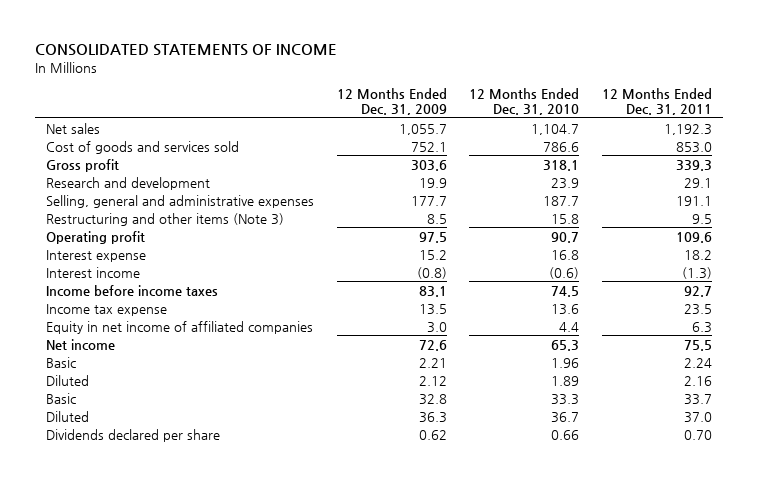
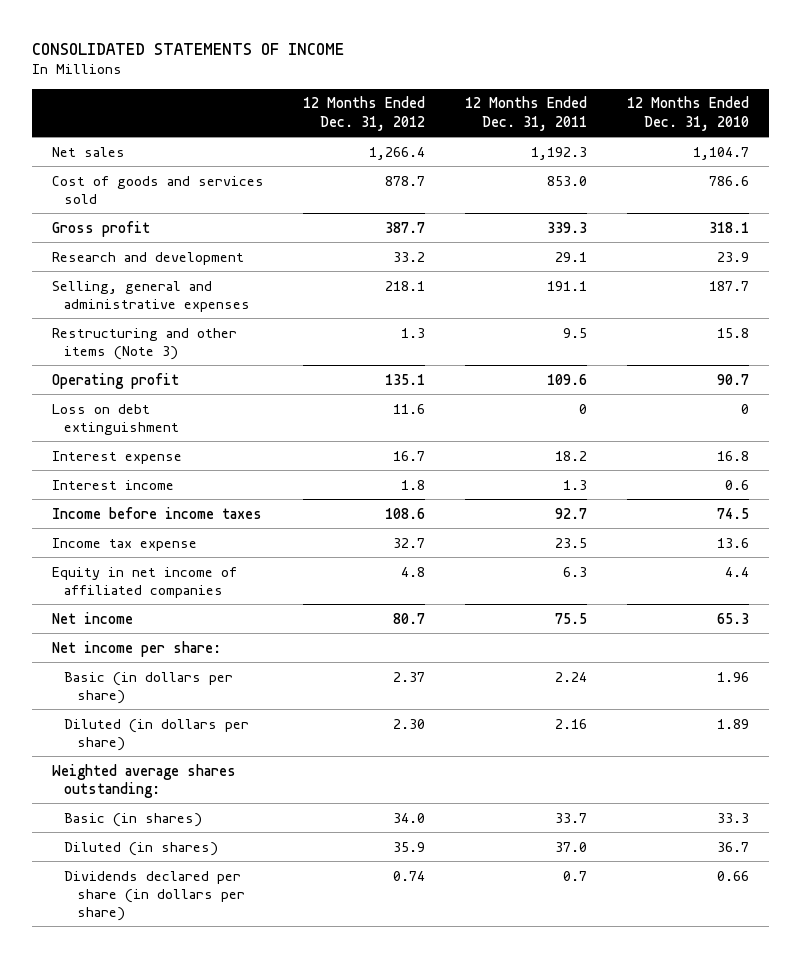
- | 12 Months Ended Dec. 31, 2009 | 12 Months Ended Dec. 31, 2010 | 12 Months Ended Dec. 31, 2011
+ | 12 Months Ended Dec. 31, 2012 | 12 Months Ended Dec. 31, 2011 | 12 Months Ended Dec. 31, 2010
+ Loss on debt extinguishment | 11.6 | 0 | 0
- Interest income | (0.8) | (0.6) | (1.3)
+ Interest income | 1.8 | 1.3 | 0.6
- Basic | 2.21 | 1.96 | 2.24
- Diluted | 2.12 | 1.89 | 2.16
- Basic | 32.8 | 33.3 | 33.7
- Diluted | 36.3 | 36.7 | 37.0
- Dividends declared per share | 0.62 | 0.66 | 0.70
+ Net income per share:
+ Basic (in dollars per share) | 2.37 | 2.24 | 1.96
+ Diluted (in dollars per share) | 2.30 | 2.16 | 1.89
+ Weighted average shares outstanding:
+ Basic (in shares) | 34.0 | 33.7 | 33.3
+ Diluted (in shares) | 35.9 | 37.0 | 36.7
+ Dividends declared per share (in dollars per share) | 0.74 | 0.7 | 0.66

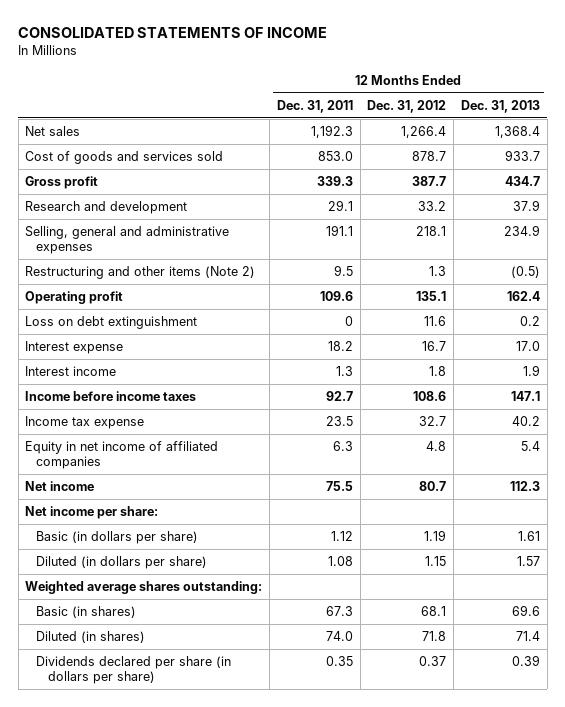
- | 12 Months Ended Dec. 31, 2012 | 12 Months Ended Dec. 31, 2011 | 12 Months Ended Dec. 31, 2010
+ | 12 Months Ended Dec. 31, 2011 | 12 Months Ended Dec. 31, 2012 | 12 Months Ended Dec. 31, 2013
- Restructuring and other items (Note 3) | 1.3 | 9.5 | 15.8
+ Restructuring and other items (Note 2) | 9.5 | 1.3 | (0.5)
- Basic (in dollars per share) | 2.37 | 2.24 | 1.96
- Diluted (in dollars per share) | 2.30 | 2.16 | 1.89
+ Basic (in dollars per share) | 1.12 | 1.19 | 1.61
+ Diluted (in dollars per share) | 1.08 | 1.15 | 1.57
- Basic (in shares) | 34.0 | 33.7 | 33.3
- Diluted (in shares) | 35.9 | 37.0 | 36.7
- Dividends declared per share (in dollars per share) | 0.74 | 0.7 | 0.66
+ Basic (in shares) | 67.3 | 68.1 | 69.6
+ Diluted (in shares) | 74.0 | 71.8 | 71.4
+ Dividends declared per share (in dollars per share) | 0.35 | 0.37 | 0.39

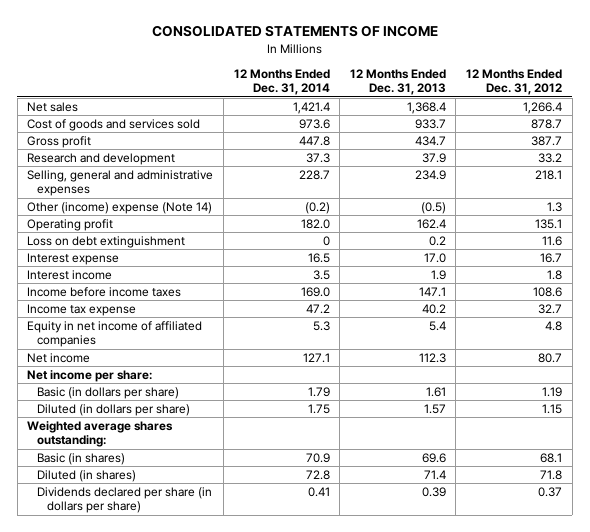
- | 12 Months Ended Dec. 31, 2011 | 12 Months Ended Dec. 31, 2012 | 12 Months Ended Dec. 31, 2013
+ | 12 Months Ended Dec. 31, 2014 | 12 Months Ended Dec. 31, 2013 | 12 Months Ended Dec. 31, 2012
- Restructuring and other items (Note 2) | 9.5 | 1.3 | (0.5)
+ Other (income) expense (Note 14) | (0.2) | (0.5) | 1.3

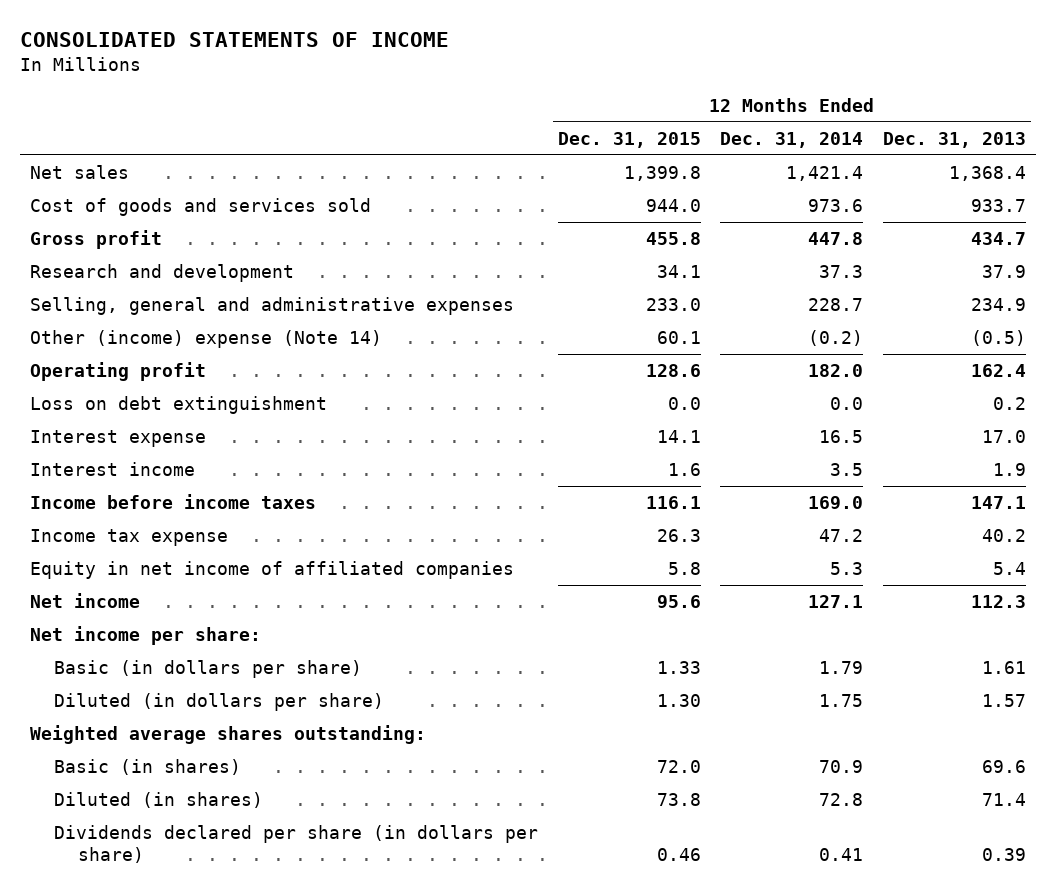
- | 12 Months Ended Dec. 31, 2014 | 12 Months Ended Dec. 31, 2013 | 12 Months Ended Dec. 31, 2012
+ | 12 Months Ended Dec. 31, 2015 | 12 Months Ended Dec. 31, 2014 | 12 Months Ended Dec. 31, 2013
- Loss on debt extinguishment | 0 | 0.2 | 11.6
+ Loss on debt extinguishment | 0.0 | 0.0 | 0.2

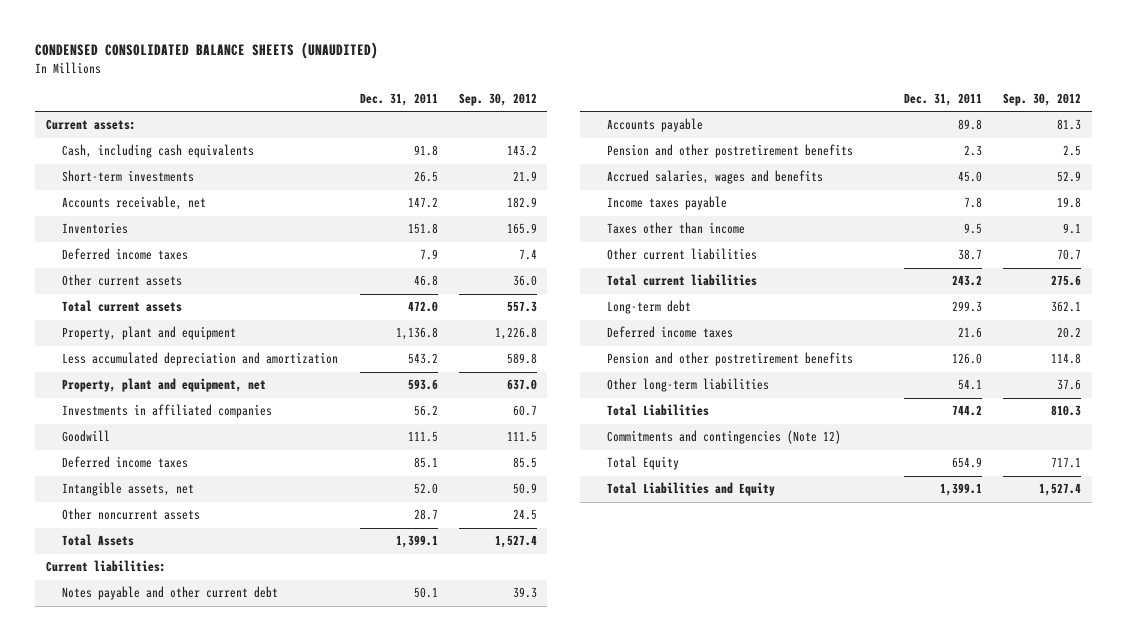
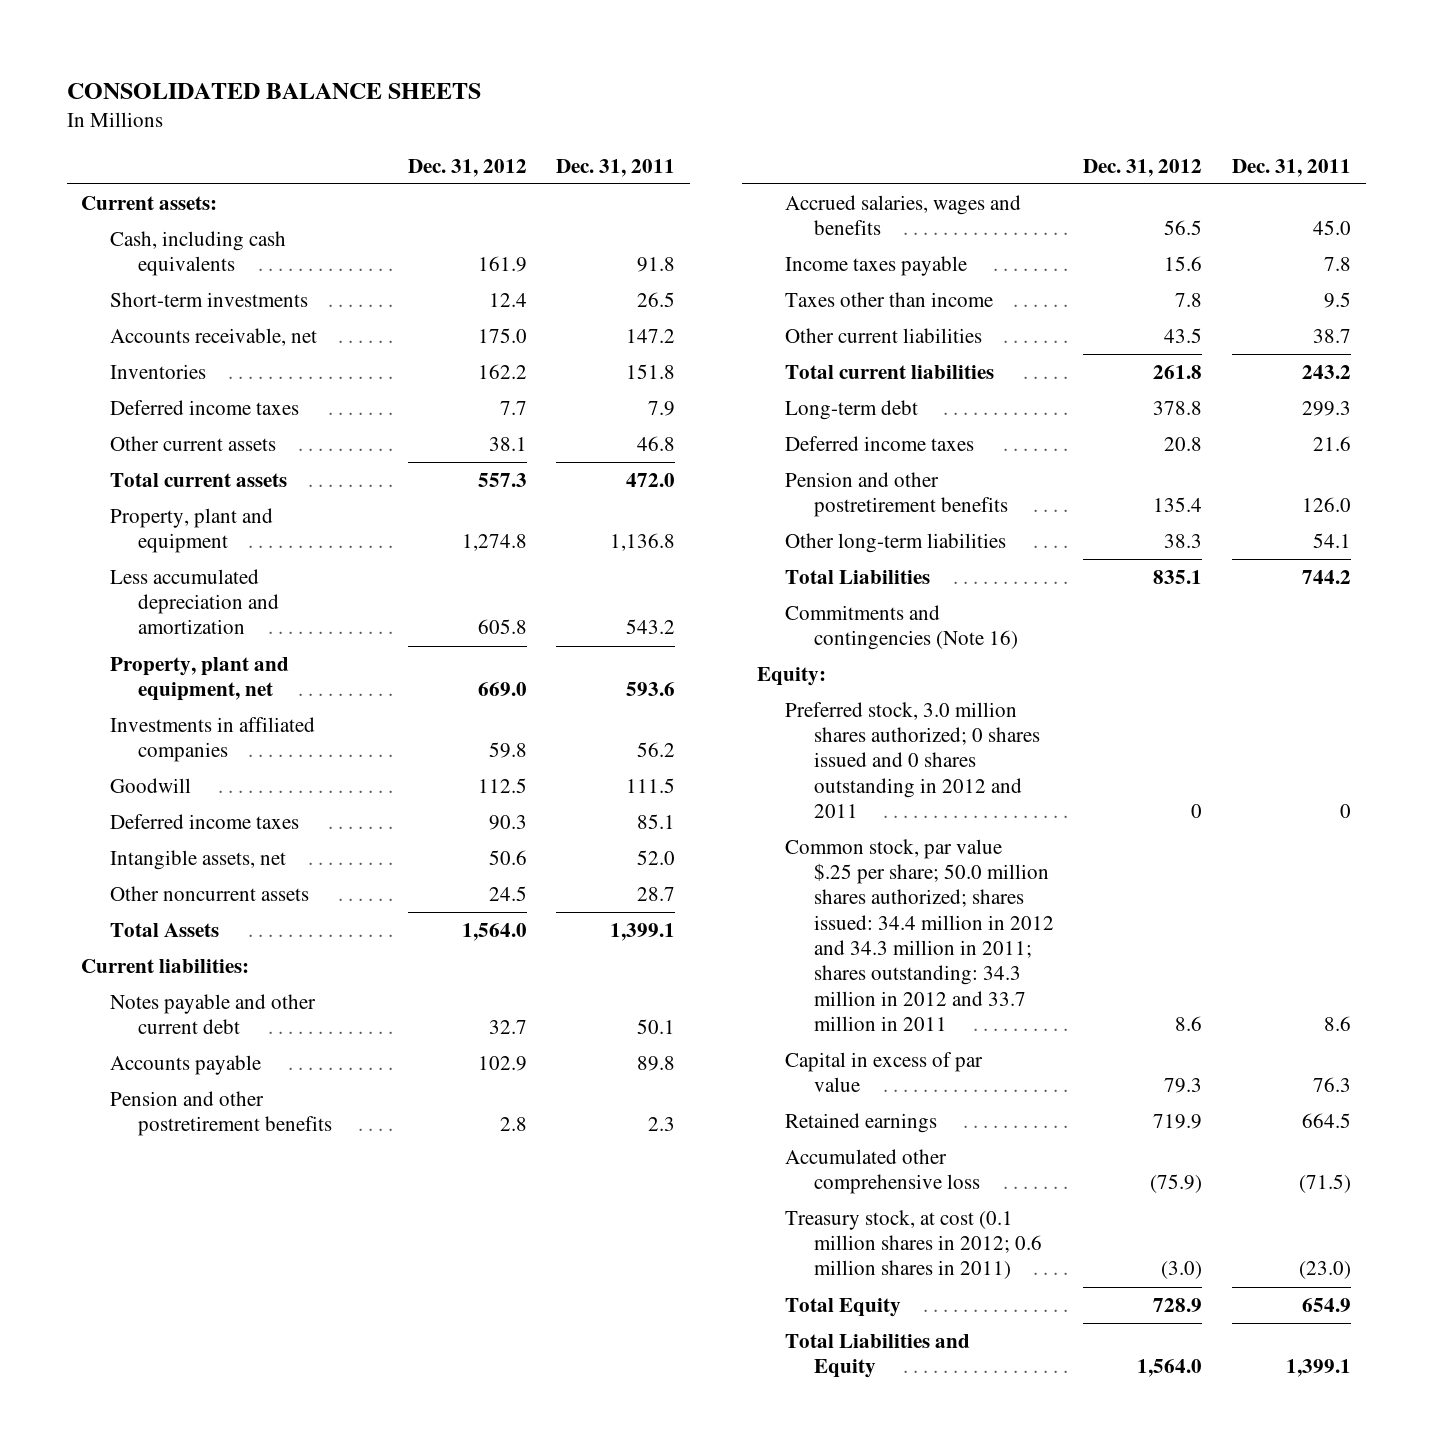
- CONDENSED CONSOLIDATED BALANCE SHEETS (UNAUDITED)
+ CONSOLIDATED BALANCE SHEETS
- | Dec. 31, 2011 | Sep. 30, 2012
+ | Dec. 31, 2012 | Dec. 31, 2011
- Commitments and contingencies (Note 12)
+ Commitments and contingencies (Note 16)
+ Equity:
+ Preferred stock, 3.0 million shares authorized; 0 shares issued and 0 shares outstanding in 2012 and 2011 | 0 | 0
+ Common stock, par value $.25 per share; 50.0 million shares authorized; shares issued: 34.4 million in 2012 and 34.3 million in 2011; shares outstanding: 34.3 million in 2012 and 33.7 million in 2011 | 8.6 | 8.6
+ Capital in excess of par value | 79.3 | 76.3
+ Retained earnings | 719.9 | 664.5
+ Accumulated other comprehensive loss | (75.9) | (71.5)
+ Treasury stock, at cost (0.1 million shares in 2012; 0.6 million shares in 2011) | (3.0) | (23.0)

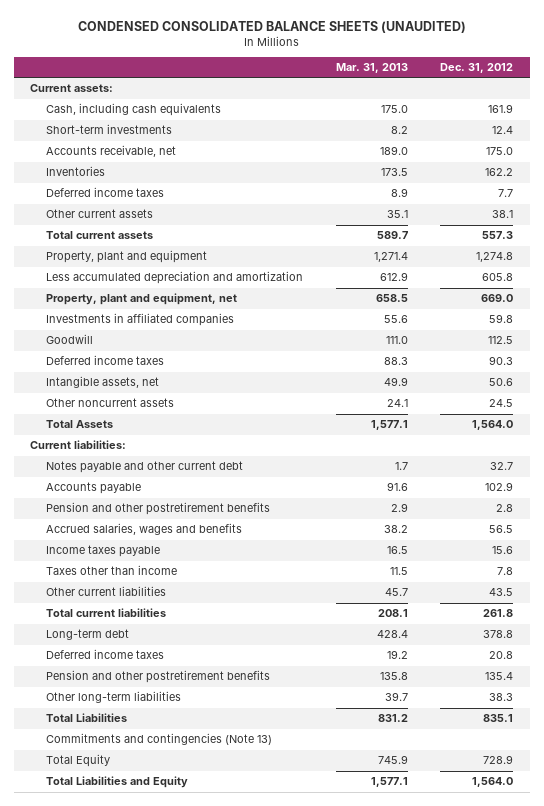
- CONSOLIDATED BALANCE SHEETS
+ CONDENSED CONSOLIDATED BALANCE SHEETS (UNAUDITED)
- | Dec. 31, 2012 | Dec. 31, 2011
+ | Mar. 31, 2013 | Dec. 31, 2012
- Commitments and contingencies (Note 16)
- Equity:
- Preferred stock, 3.0 million shares authorized; 0 shares issued and 0 shares outstanding in 2012 and 2011 | 0 | 0
- Common stock, par value $.25 per share; 50.0 million shares authorized; shares issued: 34.4 million in 2012 and 34.3 million in 2011; shares outstanding: 34.3 million in 2012 and 33.7 million in 2011 | 8.6 | 8.6
- Capital in excess of par value | 79.3 | 76.3
- Retained earnings | 719.9 | 664.5
- Accumulated other comprehensive loss | (75.9) | (71.5)
- Treasury stock, at cost (0.1 million shares in 2012; 0.6 million shares in 2011) | (3.0) | (23.0)
+ Commitments and contingencies (Note 13)

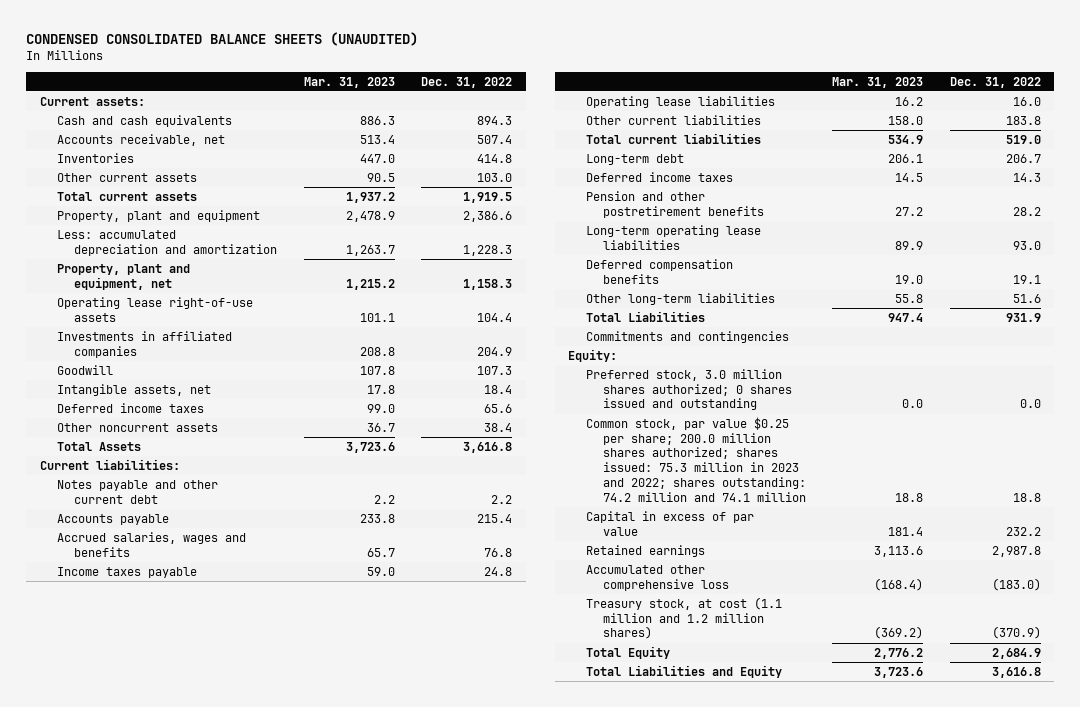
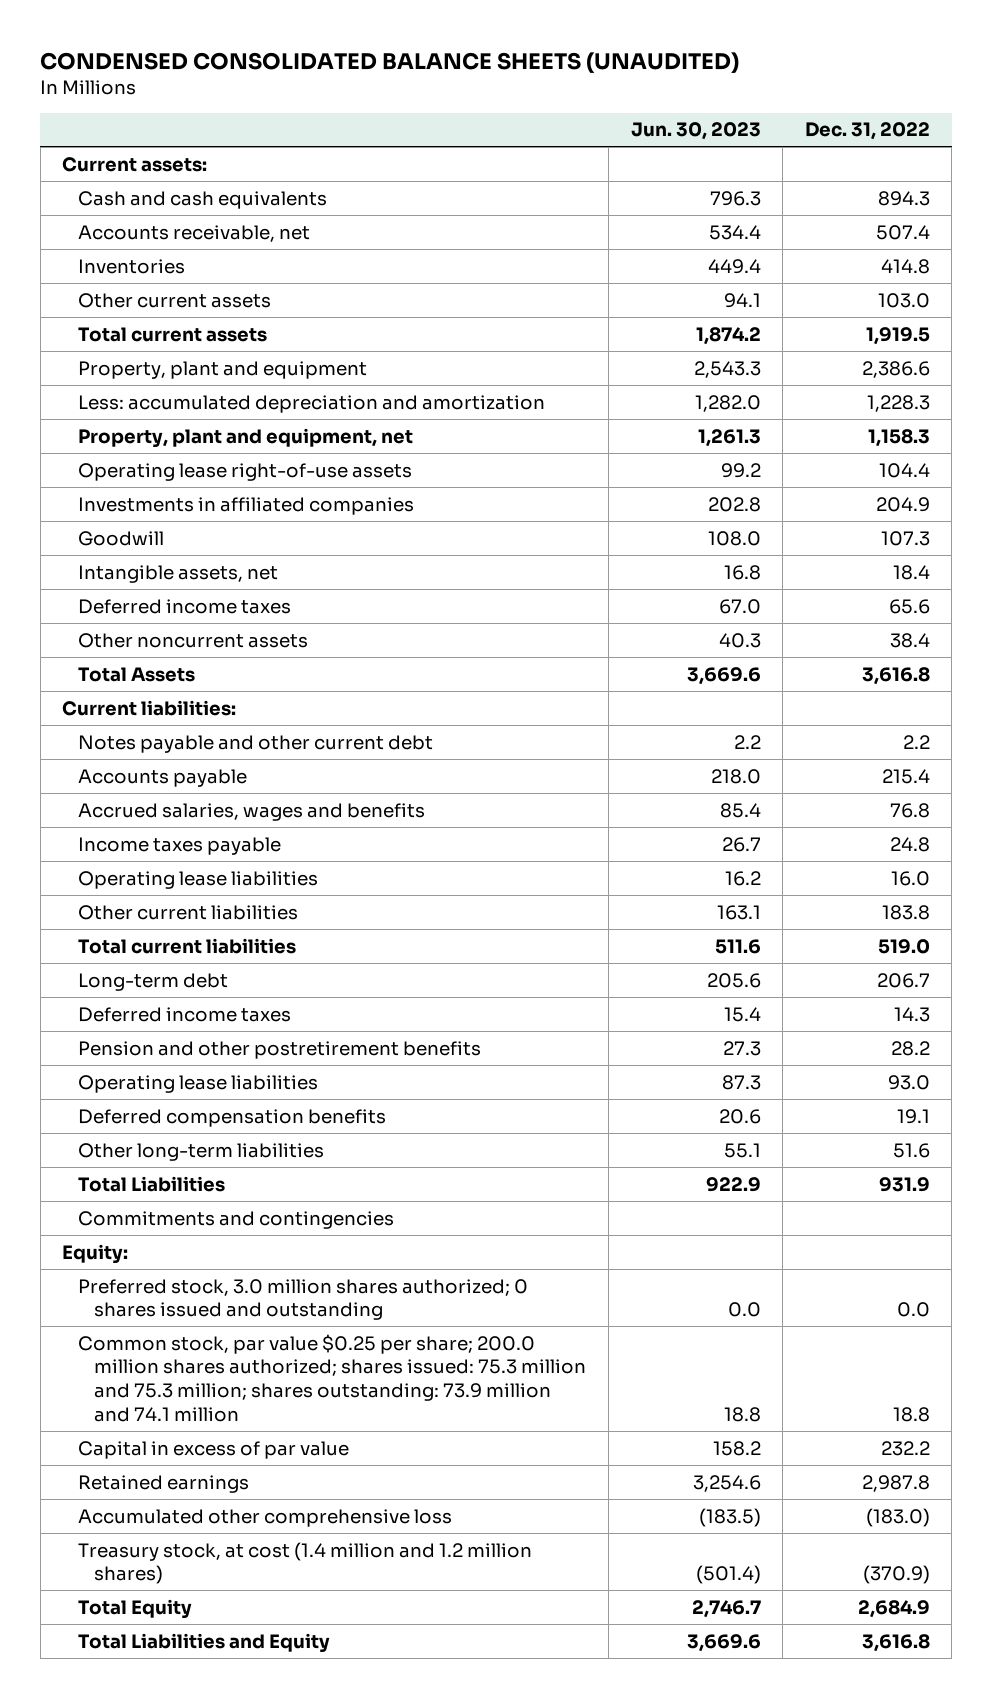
- | Mar. 31, 2023 | Dec. 31, 2022
+ | Jun. 30, 2023 | Dec. 31, 2022
- Long-term operating lease liabilities | 89.9 | 93.0
+ Operating lease liabilities | 87.3 | 93.0
- Common stock, par value $0.25 per share; 200.0 million shares authorized; shares issued: 75.3 million in 2023 and 2022; shares outstanding: 74.2 million and 74.1 million | 18.8 | 18.8
+ Common stock, par value $0.25 per share; 200.0 million shares authorized; shares issued: 75.3 million and 75.3 million; shares outstanding: 73.9 million and 74.1 million | 18.8 | 18.8
- Treasury stock, at cost (1.1 million and 1.2 million shares) | (369.2) | (370.9)
+ Treasury stock, at cost (1.4 million and 1.2 million shares) | (501.4) | (370.9)

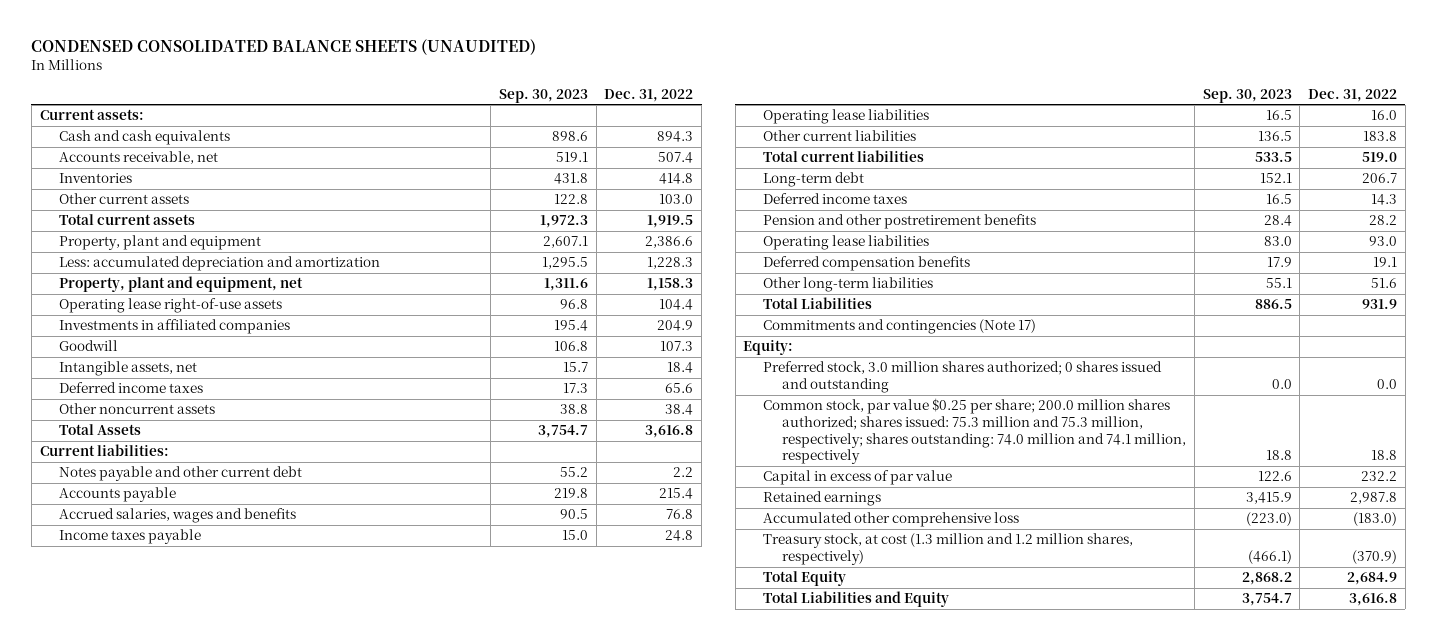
- | Jun. 30, 2023 | Dec. 31, 2022
+ | Sep. 30, 2023 | Dec. 31, 2022
- Commitments and contingencies
+ Commitments and contingencies (Note 17)
- Common stock, par value $0.25 per share; 200.0 million shares authorized; shares issued: 75.3 million and 75.3 million; shares outstanding: 73.9 million and 74.1 million | 18.8 | 18.8
+ Common stock, par value $0.25 per share; 200.0 million shares authorized; shares issued: 75.3 million and 75.3 million, respectively; shares outstanding: 74.0 million and 74.1 million, respectively | 18.8 | 18.8
- Treasury stock, at cost (1.4 million and 1.2 million shares) | (501.4) | (370.9)
+ Treasury stock, at cost (1.3 million and 1.2 million shares, respectively) | (466.1) | (370.9)

